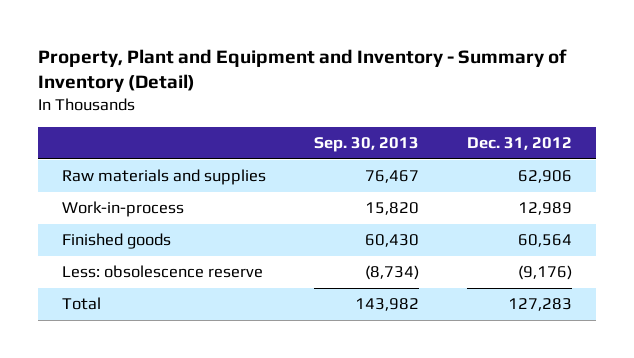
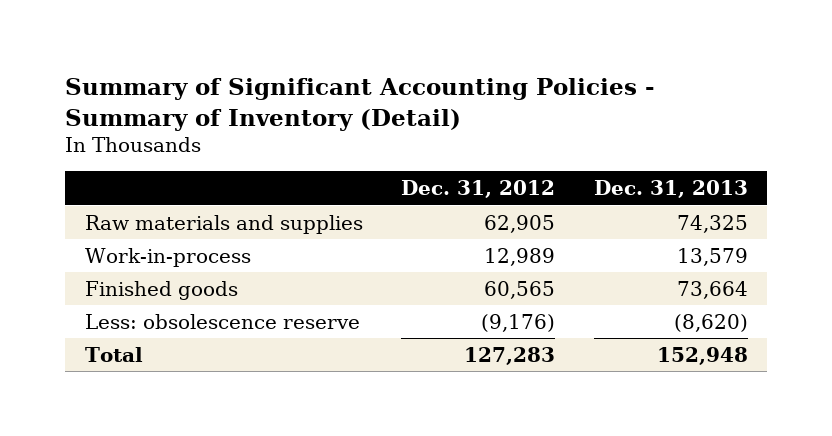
- Property, Plant and Equipment and Inventory - Summary of Inventory (Detail)
+ Summary of Significant Accounting Policies - Summary of Inventory (Detail)
- | Sep. 30, 2013 | Dec. 31, 2012
+ | Dec. 31, 2012 | Dec. 31, 2013
- Raw materials and supplies | 76,467 | 62,906
+ Raw materials and supplies | 62,905 | 74,325
- Finished goods | 60,430 | 60,564
+ Finished goods | 60,565 | 73,664

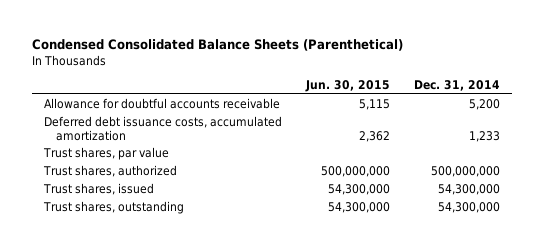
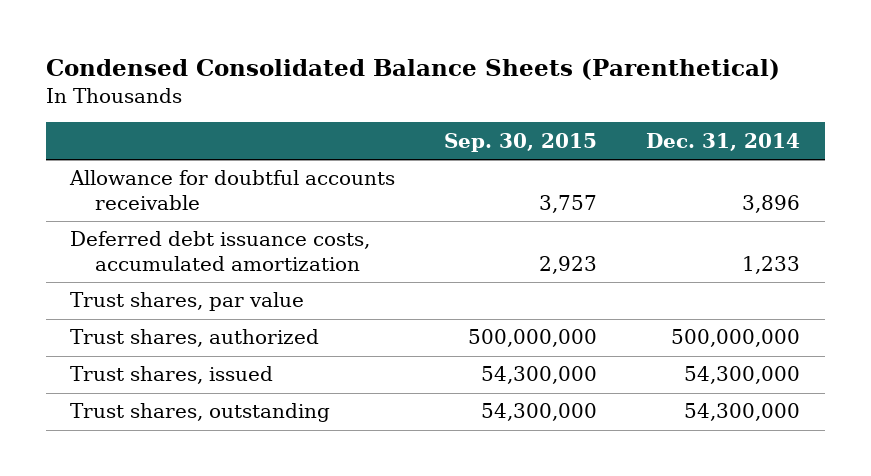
- | Jun. 30, 2015 | Dec. 31, 2014
+ | Sep. 30, 2015 | Dec. 31, 2014
- Allowance for doubtful accounts receivable | 5,115 | 5,200
+ Allowance for doubtful accounts receivable | 3,757 | 3,896

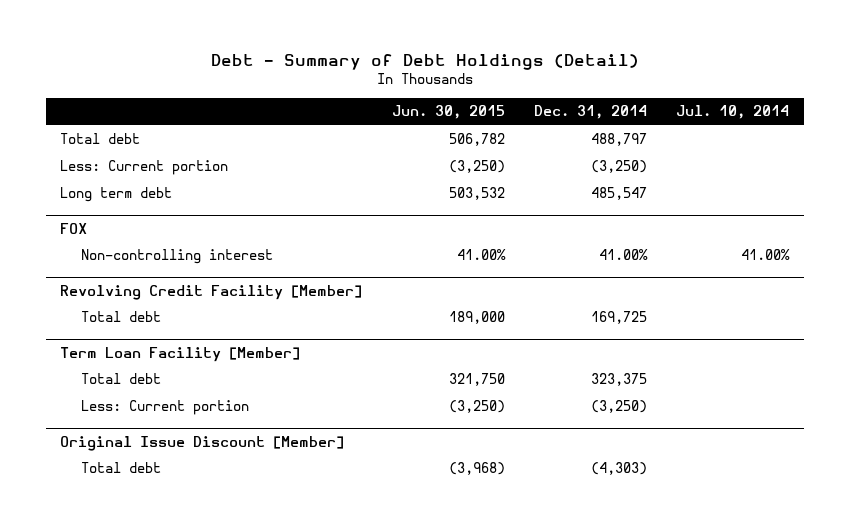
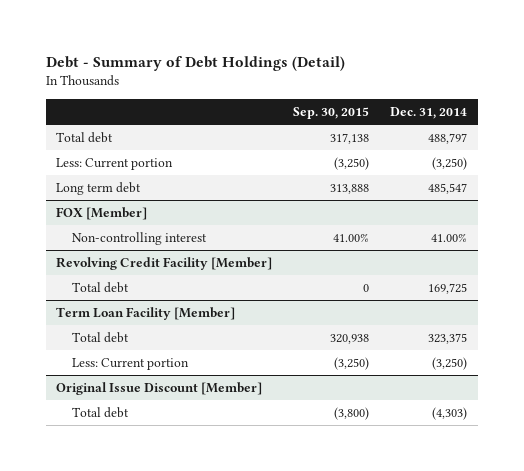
- | Jun. 30, 2015 | Dec. 31, 2014 | Jul. 10, 2014
+ | Sep. 30, 2015 | Dec. 31, 2014
- FOX
+ FOX [Member]

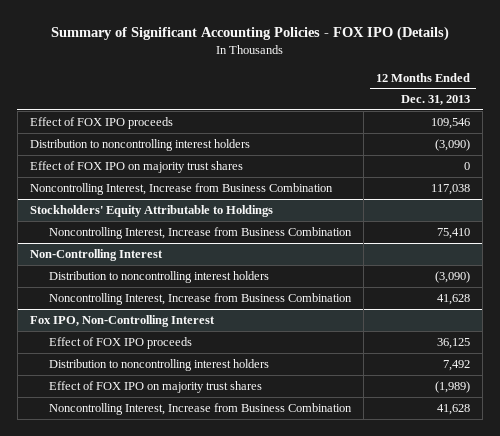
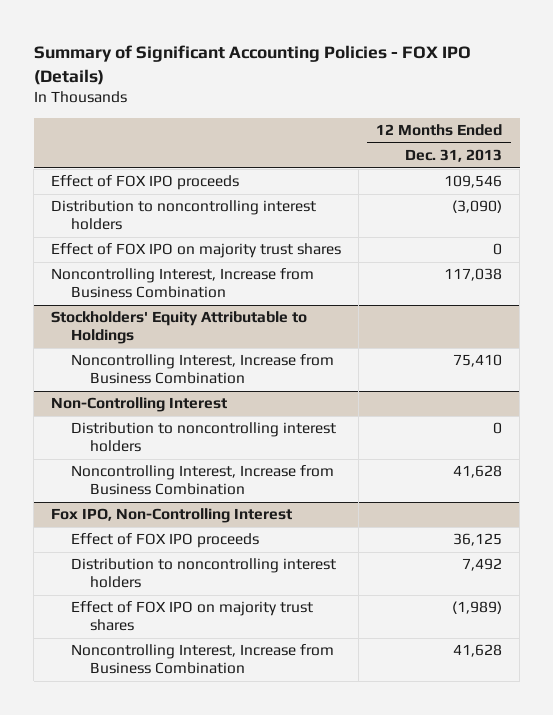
@ Non-Controlling Interest
- Distribution to noncontrolling interest holders | (3,090)
+ Distribution to noncontrolling interest holders | 0

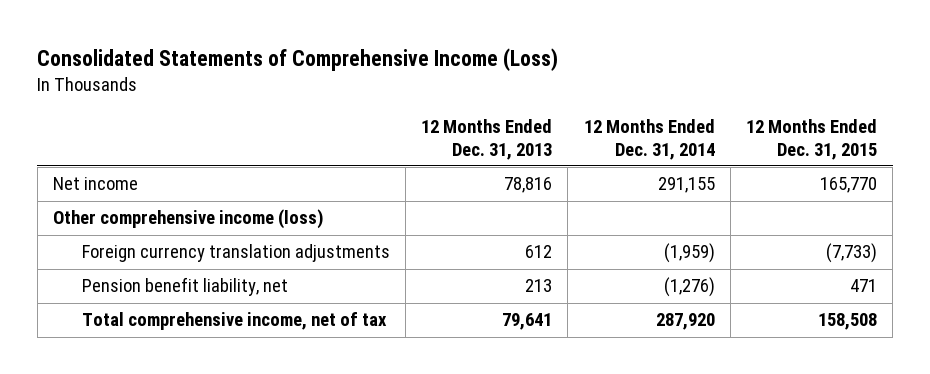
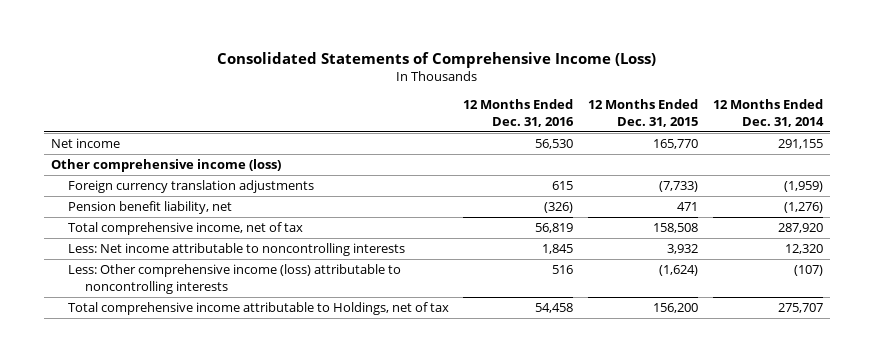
- | 12 Months Ended Dec. 31, 2013 | 12 Months Ended Dec. 31, 2014 | 12 Months Ended Dec. 31, 2015
+ | 12 Months Ended Dec. 31, 2016 | 12 Months Ended Dec. 31, 2015 | 12 Months Ended Dec. 31, 2014
+ Less: Net income attributable to noncontrolling interests | 1,845 | 3,932 | 12,320
+ Less: Other comprehensive income (loss) attributable to noncontrolling interests | 516 | (1,624) | (107)
+ Total comprehensive income attributable to Holdings, net of tax | 54,458 | 156,200 | 275,707

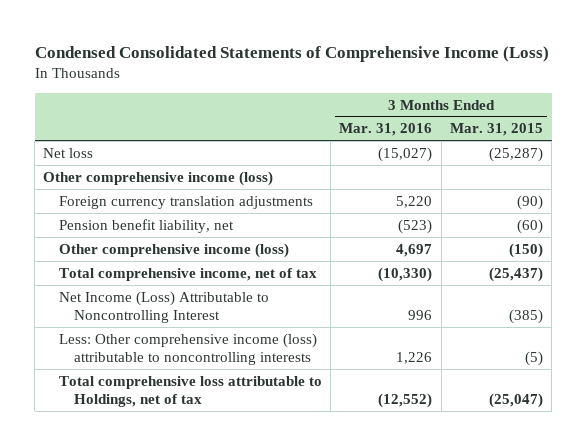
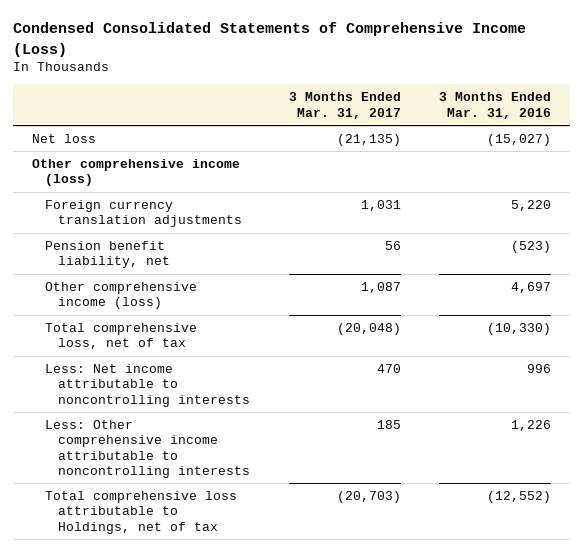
- | 3 Months Ended Mar. 31, 2016 | 3 Months Ended Mar. 31, 2015
+ | 3 Months Ended Mar. 31, 2017 | 3 Months Ended Mar. 31, 2016
- Total comprehensive income, net of tax | (10,330) | (25,437)
- Net Income (Loss) Attributable to Noncontrolling Interest | 996 | (385)
- Less: Other comprehensive income (loss) attributable to noncontrolling interests | 1,226 | (5)
+ Total comprehensive loss, net of tax | (20,048) | (10,330)
+ Less: Net income attributable to noncontrolling interests | 470 | 996
+ Less: Other comprehensive income attributable to noncontrolling interests | 185 | 1,226

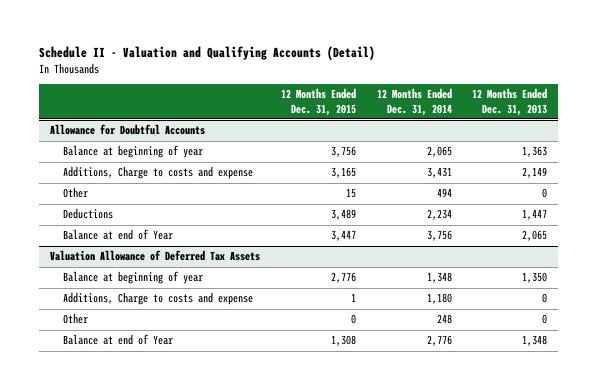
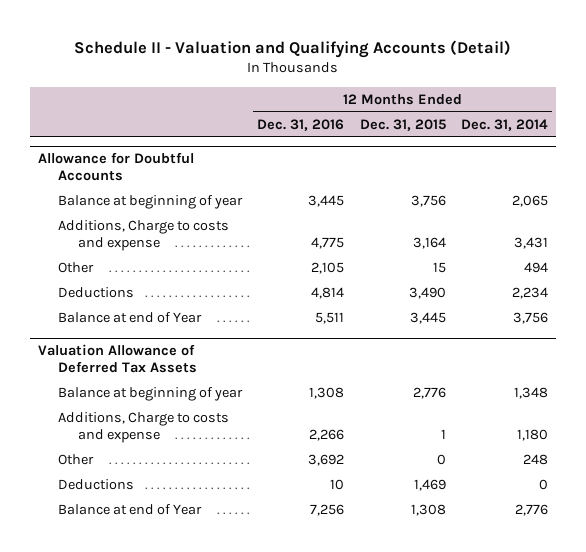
- | 12 Months Ended Dec. 31, 2015 | 12 Months Ended Dec. 31, 2014 | 12 Months Ended Dec. 31, 2013
+ | 12 Months Ended Dec. 31, 2016 | 12 Months Ended Dec. 31, 2015 | 12 Months Ended Dec. 31, 2014
@ Allowance for Doubtful Accounts
- Additions, Charge to costs and expense | 3,165 | 3,431 | 2,149
+ Additions, Charge to costs and expense | 4,775 | 3,164 | 3,431
- Deductions | 3,489 | 2,234 | 1,447
- Balance at end of Year | 3,447 | 3,756 | 2,065
+ Deductions | 4,814 | 3,490 | 2,234
+ Balance at end of Year | 5,511 | 3,445 | 3,756
@ Valuation Allowance of Deferred Tax Assets
+ Deductions | 10 | 1,469 | 0

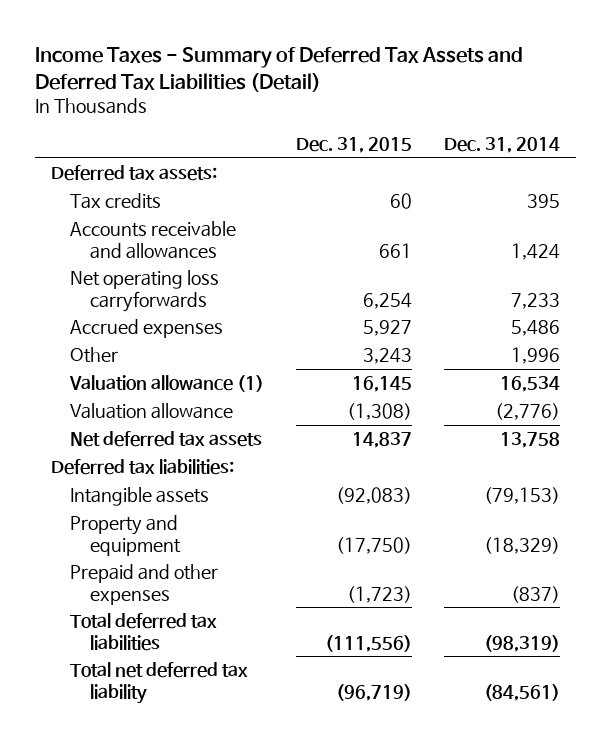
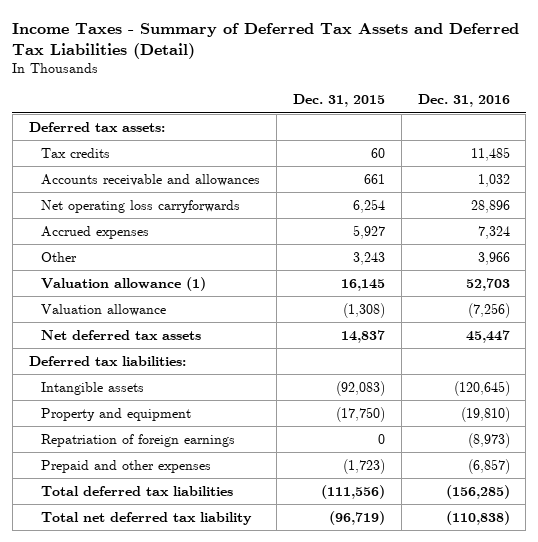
- | Dec. 31, 2015 | Dec. 31, 2014
+ | Dec. 31, 2015 | Dec. 31, 2016
+ Repatriation of foreign earnings | 0 | (8,973)

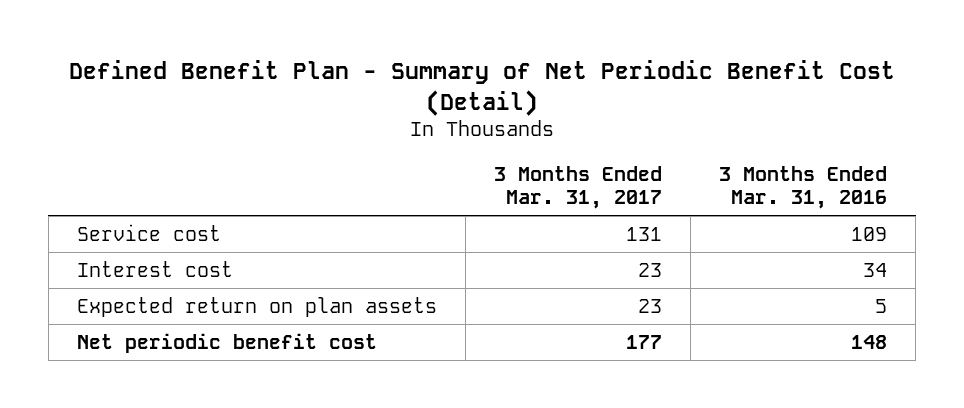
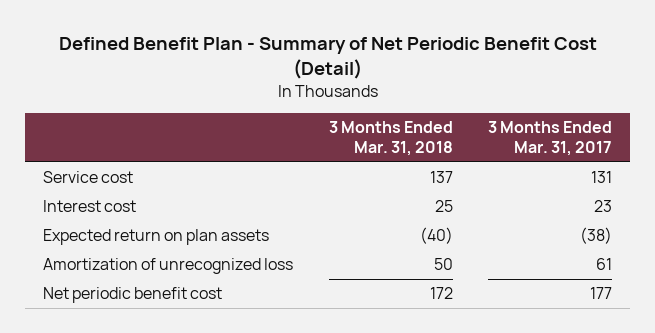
- | 3 Months Ended Mar. 31, 2017 | 3 Months Ended Mar. 31, 2016
+ | 3 Months Ended Mar. 31, 2018 | 3 Months Ended Mar. 31, 2017
- Expected return on plan assets | 23 | 5
+ Expected return on plan assets | (40) | (38)
+ Amortization of unrecognized loss | 50 | 61

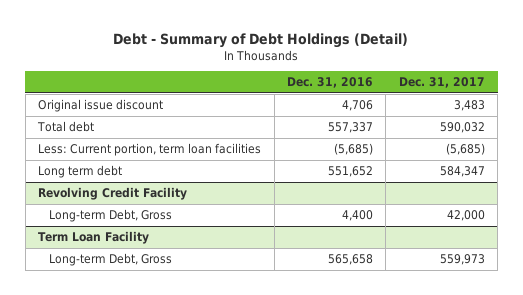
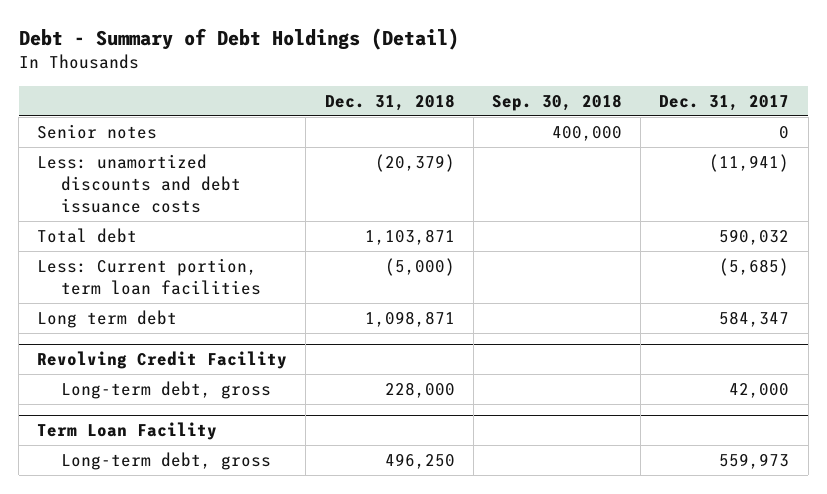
- | Dec. 31, 2016 | Dec. 31, 2017
+ | Dec. 31, 2018 | Sep. 30, 2018 | Dec. 31, 2017
- Original issue discount | 4,706 | 3,483
+ Senior notes | | 400,000 | 0
+ Less: unamortized discounts and debt issuance costs | (20,379) | | (11,941)
@ Revolving Credit Facility
- Long-term Debt, Gross | 4,400 | 42,000
+ Long-term debt, gross | 228,000 | | 42,000
@ Term Loan Facility
- Long-term Debt, Gross | 565,658 | 559,973
+ Long-term debt, gross | 496,250 | | 559,973

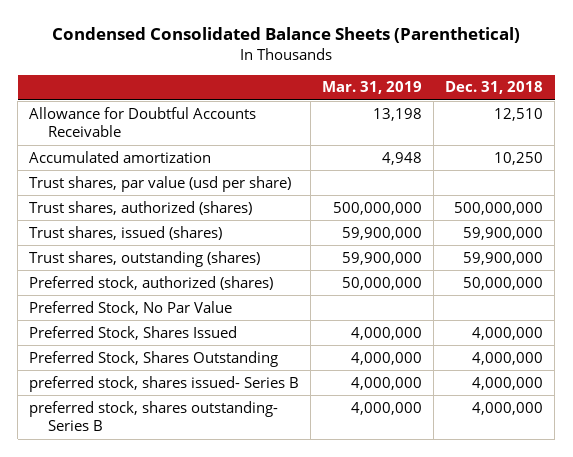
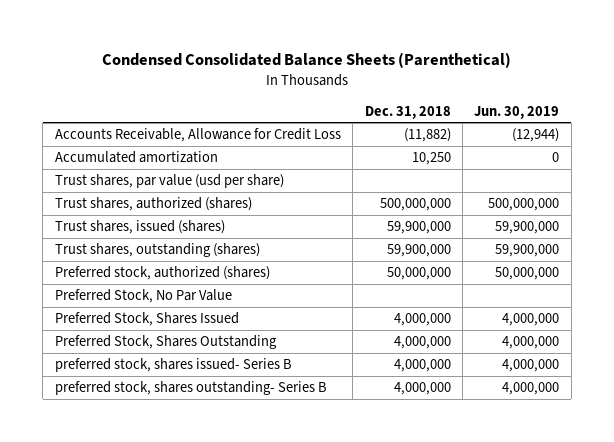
- | Mar. 31, 2019 | Dec. 31, 2018
+ | Dec. 31, 2018 | Jun. 30, 2019
- Allowance for Doubtful Accounts Receivable | 13,198 | 12,510
+ Accounts Receivable, Allowance for Credit Loss | (11,882) | (12,944)

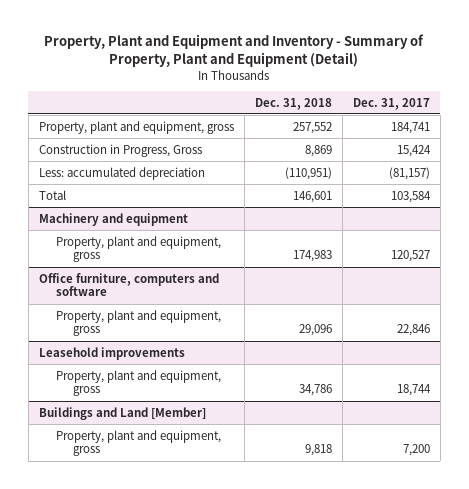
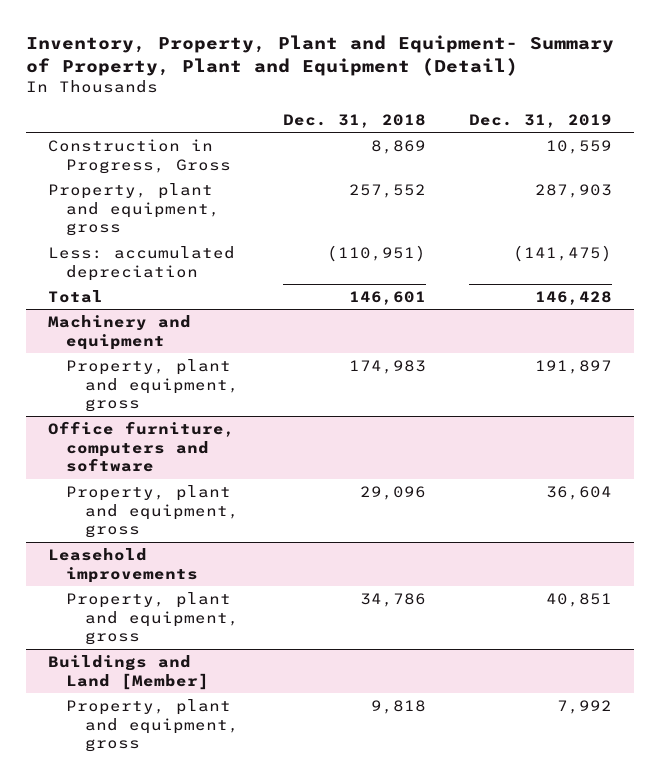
- Property, Plant and Equipment and Inventory - Summary of Property, Plant and Equipment (Detail)
+ Inventory, Property, Plant and Equipment- Summary of Property, Plant and Equipment (Detail)
- | Dec. 31, 2018 | Dec. 31, 2017
+ | Dec. 31, 2018 | Dec. 31, 2019
moved down: Property, plant and equipment, gross | 257,552 | 287,903

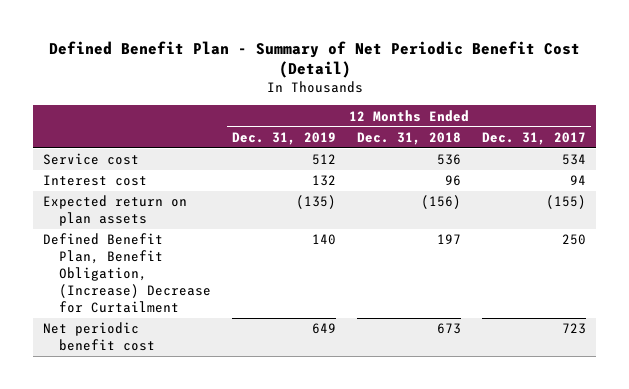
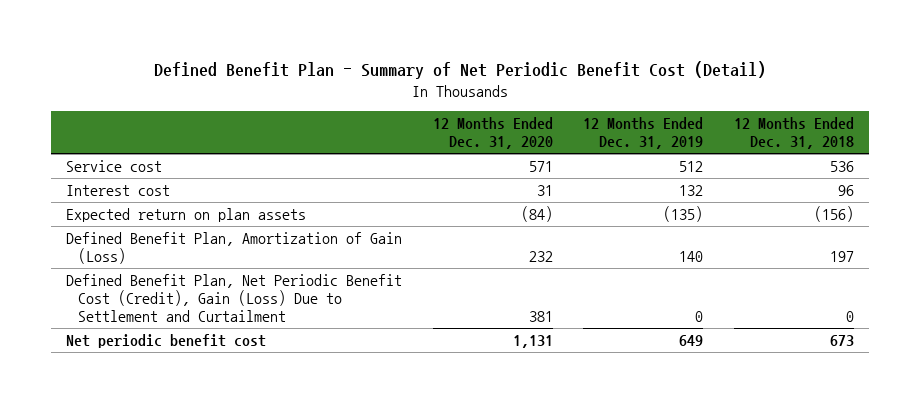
- | 12 Months Ended Dec. 31, 2019 | 12 Months Ended Dec. 31, 2018 | 12 Months Ended Dec. 31, 2017
+ | 12 Months Ended Dec. 31, 2020 | 12 Months Ended Dec. 31, 2019 | 12 Months Ended Dec. 31, 2018
- Defined Benefit Plan, Benefit Obligation, (Increase) Decrease for Curtailment | 140 | 197 | 250
+ Defined Benefit Plan, Amortization of Gain (Loss) | 232 | 140 | 197
+ Defined Benefit Plan, Net Periodic Benefit Cost (Credit), Gain (Loss) Due to Settlement and Curtailment | 381 | 0 | 0

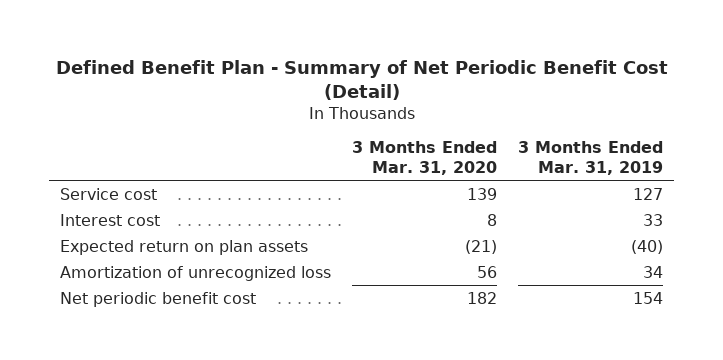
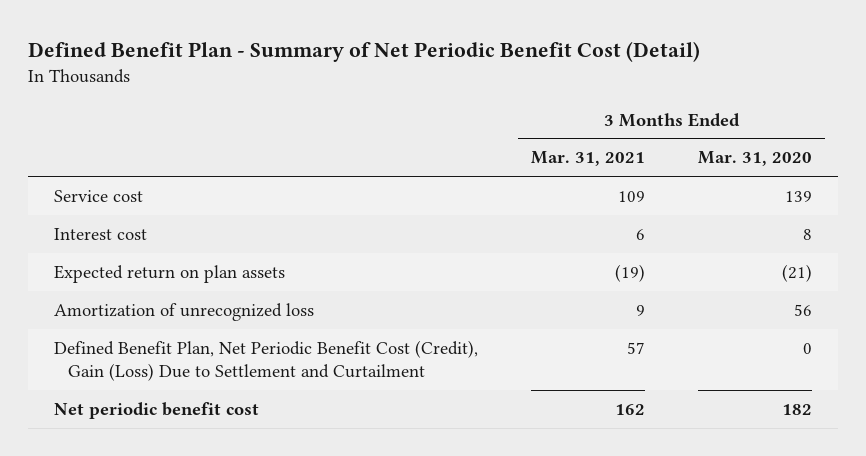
- | 3 Months Ended Mar. 31, 2020 | 3 Months Ended Mar. 31, 2019
+ | 3 Months Ended Mar. 31, 2021 | 3 Months Ended Mar. 31, 2020
+ Defined Benefit Plan, Net Periodic Benefit Cost (Credit), Gain (Loss) Due to Settlement and Curtailment | 57 | 0

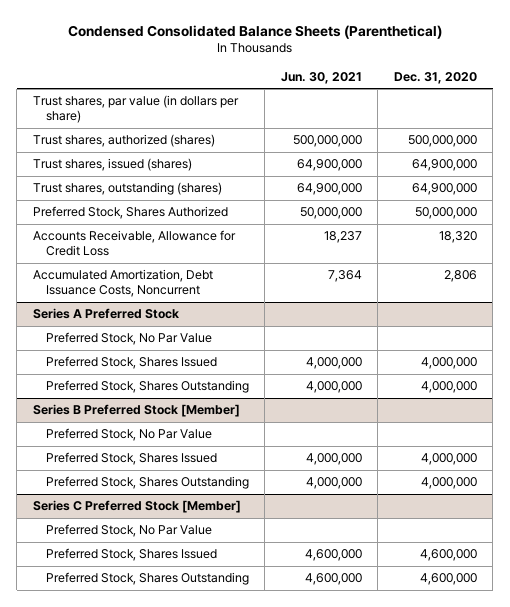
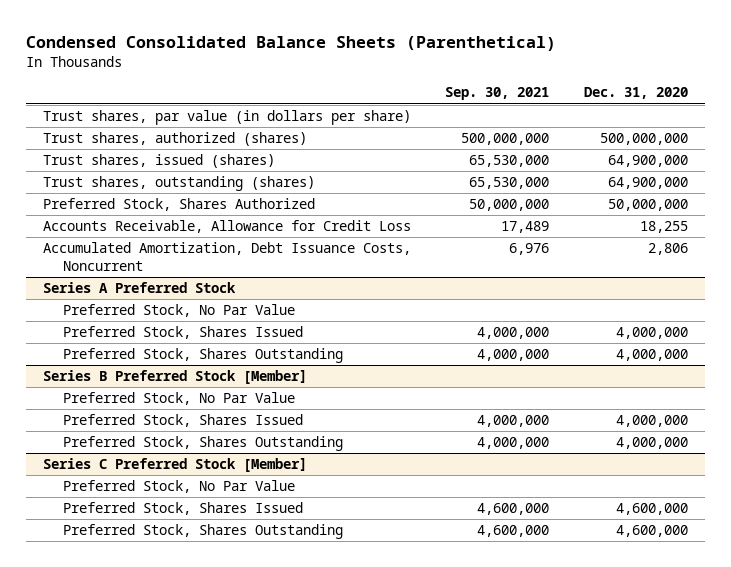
- | Jun. 30, 2021 | Dec. 31, 2020
+ | Sep. 30, 2021 | Dec. 31, 2020
- Accounts Receivable, Allowance for Credit Loss | 18,237 | 18,320
+ Accounts Receivable, Allowance for Credit Loss | 17,489 | 18,255

